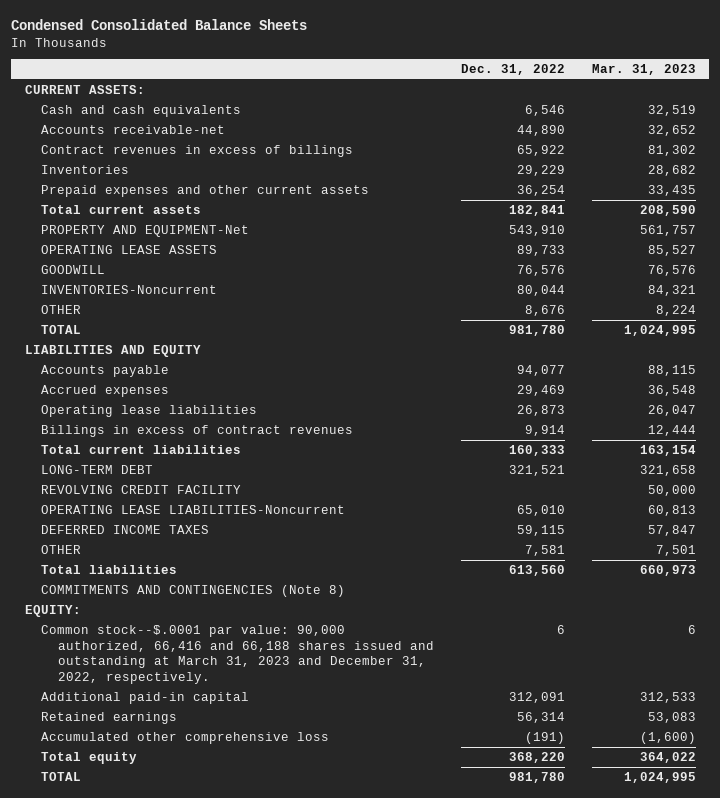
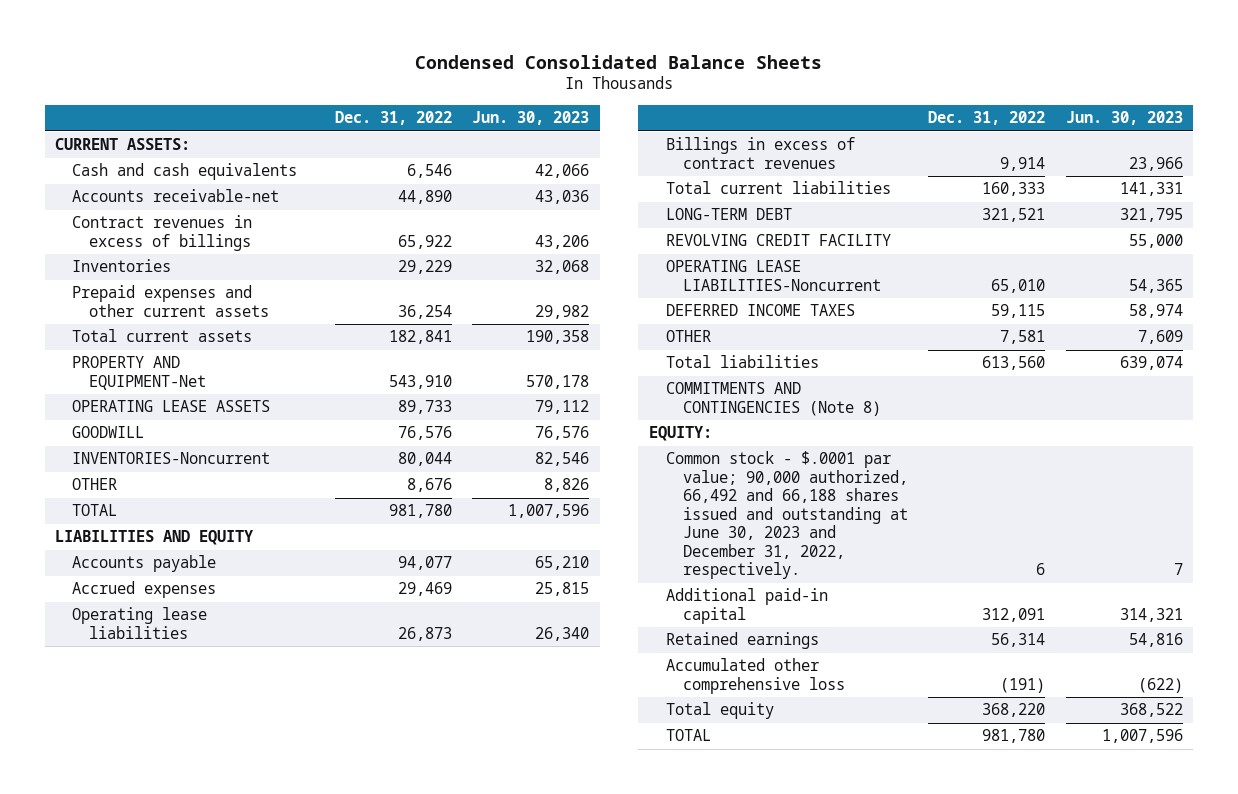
- | Dec. 31, 2022 | Mar. 31, 2023
+ | Dec. 31, 2022 | Jun. 30, 2023
- Common stock--$.0001 par value: 90,000 authorized, 66,416 and 66,188 shares issued and outstanding at March 31, 2023 and December 31, 2022, respectively. | 6 | 6
+ Common stock - $.0001 par value; 90,000 authorized, 66,492 and 66,188 shares issued and outstanding at June 30, 2023 and December 31, 2022, respectively. | 6 | 7

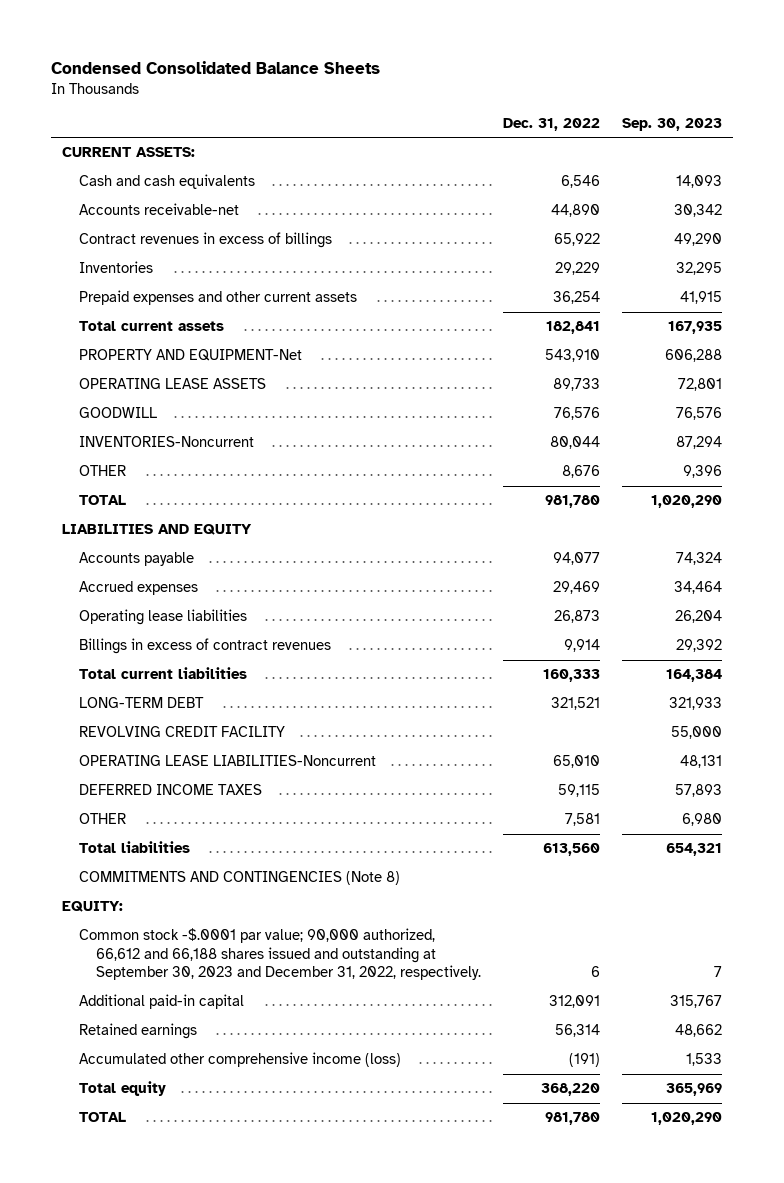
- | Dec. 31, 2022 | Jun. 30, 2023
+ | Dec. 31, 2022 | Sep. 30, 2023
- Common stock - $.0001 par value; 90,000 authorized, 66,492 and 66,188 shares issued and outstanding at June 30, 2023 and December 31, 2022, respectively. | 6 | 7
+ Common stock -$.0001 par value; 90,000 authorized, 66,612 and 66,188 shares issued and outstanding at September 30, 2023 and December 31, 2022, respectively. | 6 | 7
- Accumulated other comprehensive loss | (191) | (622)
+ Accumulated other comprehensive income (loss) | (191) | 1,533

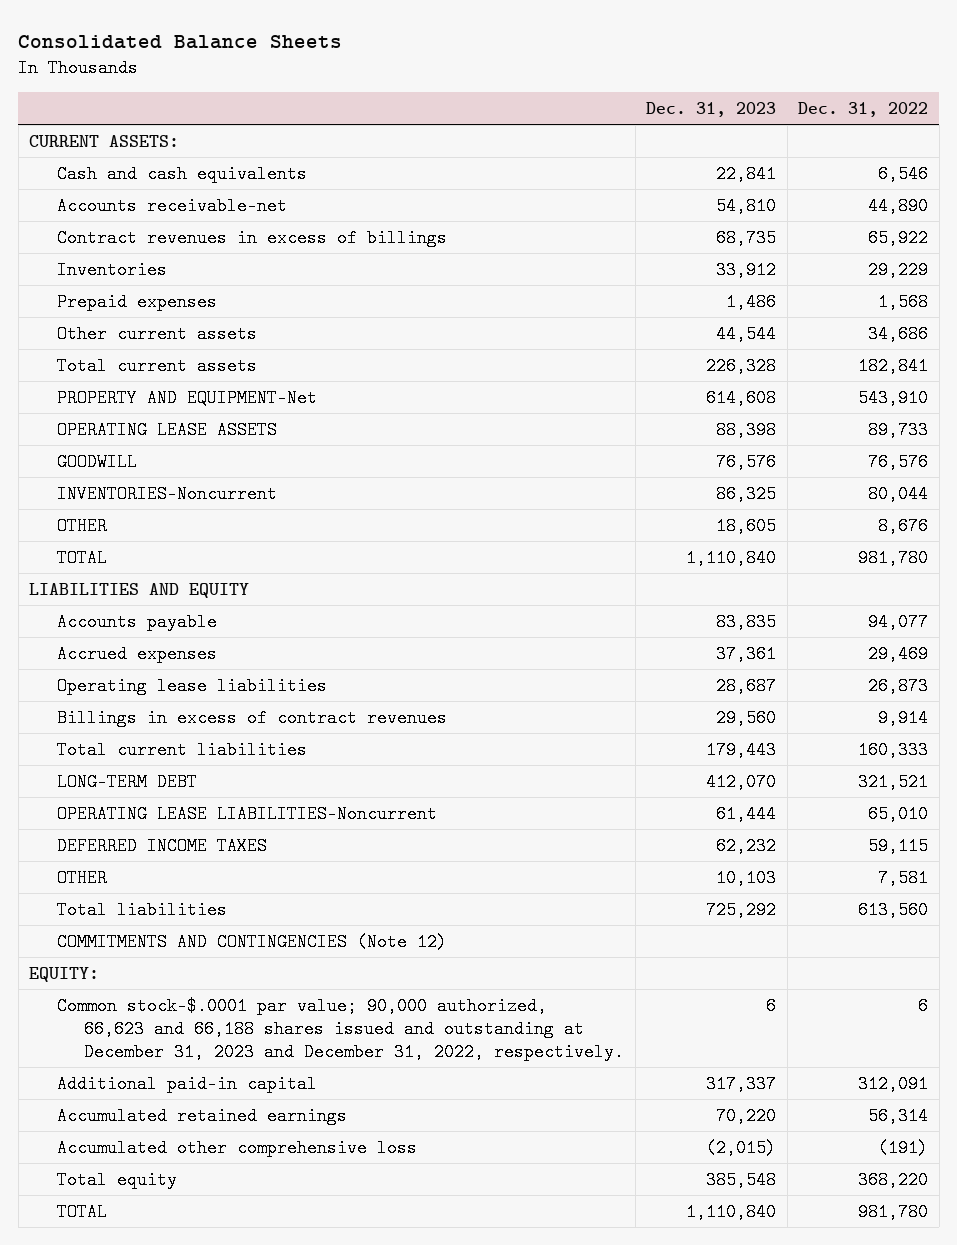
- Condensed Consolidated Balance Sheets
+ Consolidated Balance Sheets
- | Dec. 31, 2022 | Sep. 30, 2023
+ | Dec. 31, 2023 | Dec. 31, 2022
- Prepaid expenses and other current assets | 36,254 | 41,915
+ Prepaid expenses | 1,486 | 1,568
+ Other current assets | 44,544 | 34,686
- REVOLVING CREDIT FACILITY | | 55,000
- COMMITMENTS AND CONTINGENCIES (Note 8)
+ COMMITMENTS AND CONTINGENCIES (Note 12)
- Common stock -$.0001 par value; 90,000 authorized, 66,612 and 66,188 shares issued and outstanding at September 30, 2023 and December 31, 2022, respectively. | 6 | 7
+ Common stock-$.0001 par value; 90,000 authorized, 66,623 and 66,188 shares issued and outstanding at December 31, 2023 and December 31, 2022, respectively. | 6 | 6
- Retained earnings | 56,314 | 48,662
- Accumulated other comprehensive income (loss) | (191) | 1,533
+ Accumulated retained earnings | 70,220 | 56,314
+ Accumulated other comprehensive loss | (2,015) | (191)

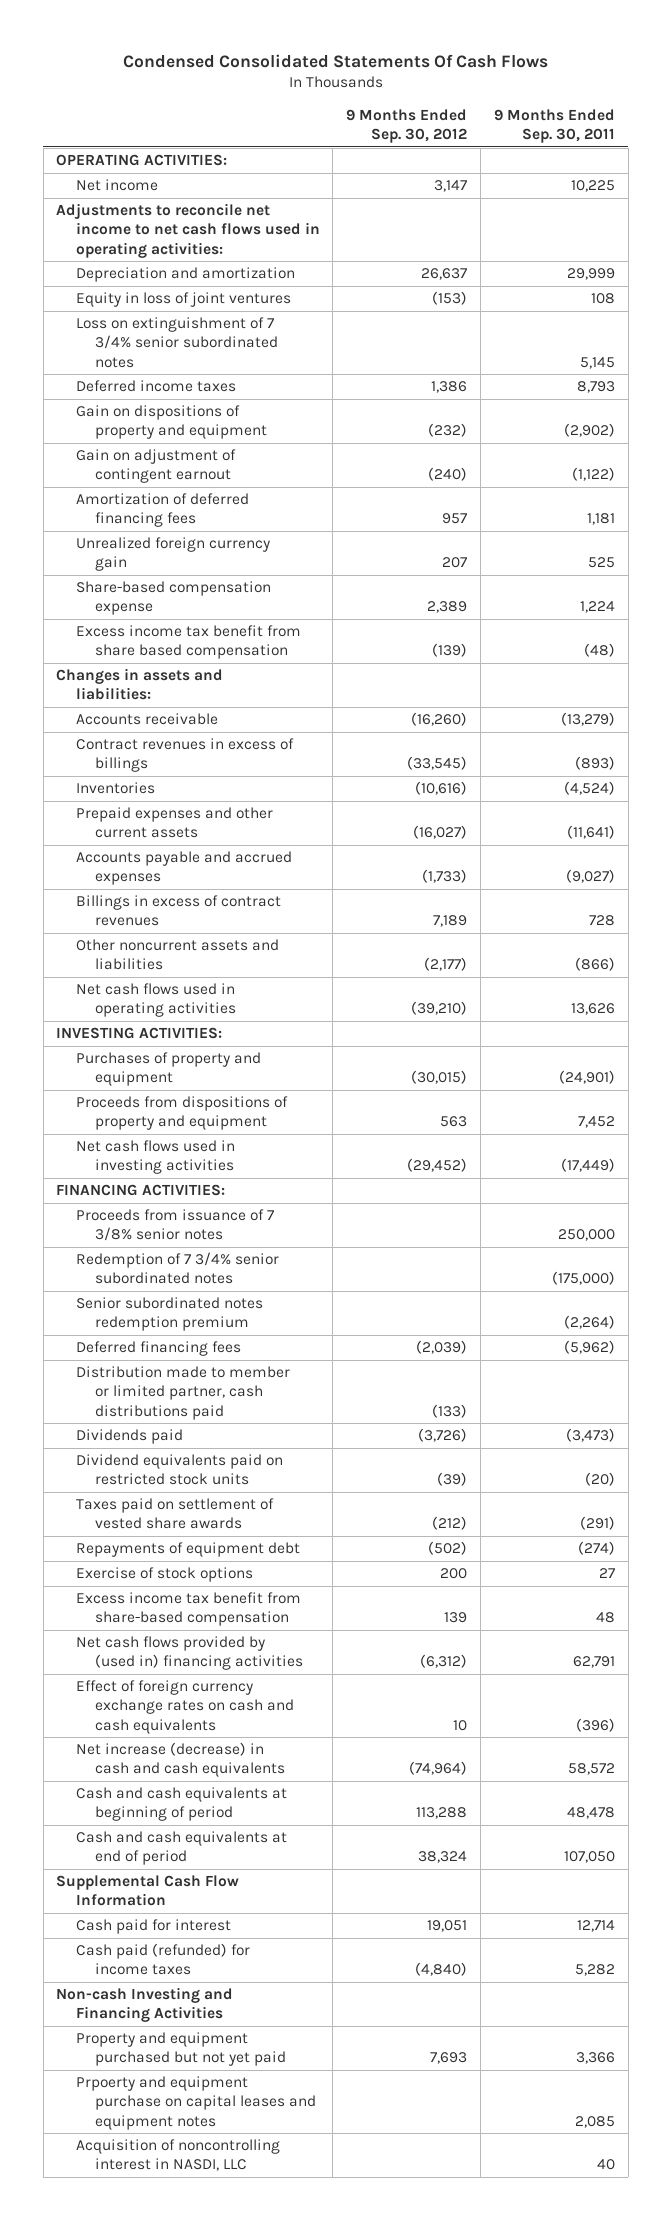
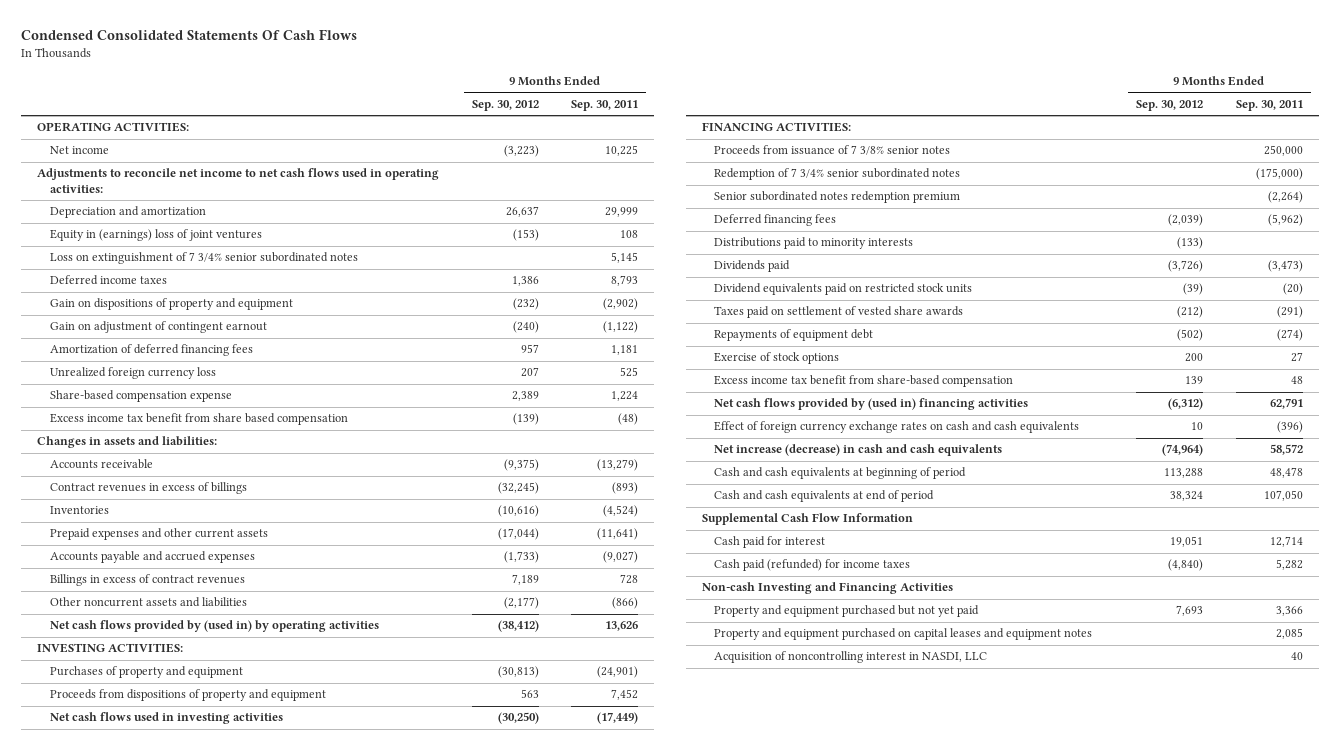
- Net income | 3,147 | 10,225
+ Net income | (3,223) | 10,225
- Equity in loss of joint ventures | (153) | 108
+ Equity in (earnings) loss of joint ventures | (153) | 108
- Unrealized foreign currency gain | 207 | 525
+ Unrealized foreign currency loss | 207 | 525
- Accounts receivable | (16,260) | (13,279)
- Contract revenues in excess of billings | (33,545) | (893)
+ Accounts receivable | (9,375) | (13,279)
+ Contract revenues in excess of billings | (32,245) | (893)
- Prepaid expenses and other current assets | (16,027) | (11,641)
+ Prepaid expenses and other current assets | (17,044) | (11,641)
- Net cash flows used in operating activities | (39,210) | 13,626
+ Net cash flows provided by (used in) by operating activities | (38,412) | 13,626
- Purchases of property and equipment | (30,015) | (24,901)
+ Purchases of property and equipment | (30,813) | (24,901)
- Net cash flows used in investing activities | (29,452) | (17,449)
+ Net cash flows used in investing activities | (30,250) | (17,449)
- Distribution made to member or limited partner, cash distributions paid | (133) |
+ Distributions paid to minority interests | (133) |
- Prpoerty and equipment purchase on capital leases and equipment notes | | 2,085
+ Property and equipment purchased on capital leases and equipment notes | | 2,085

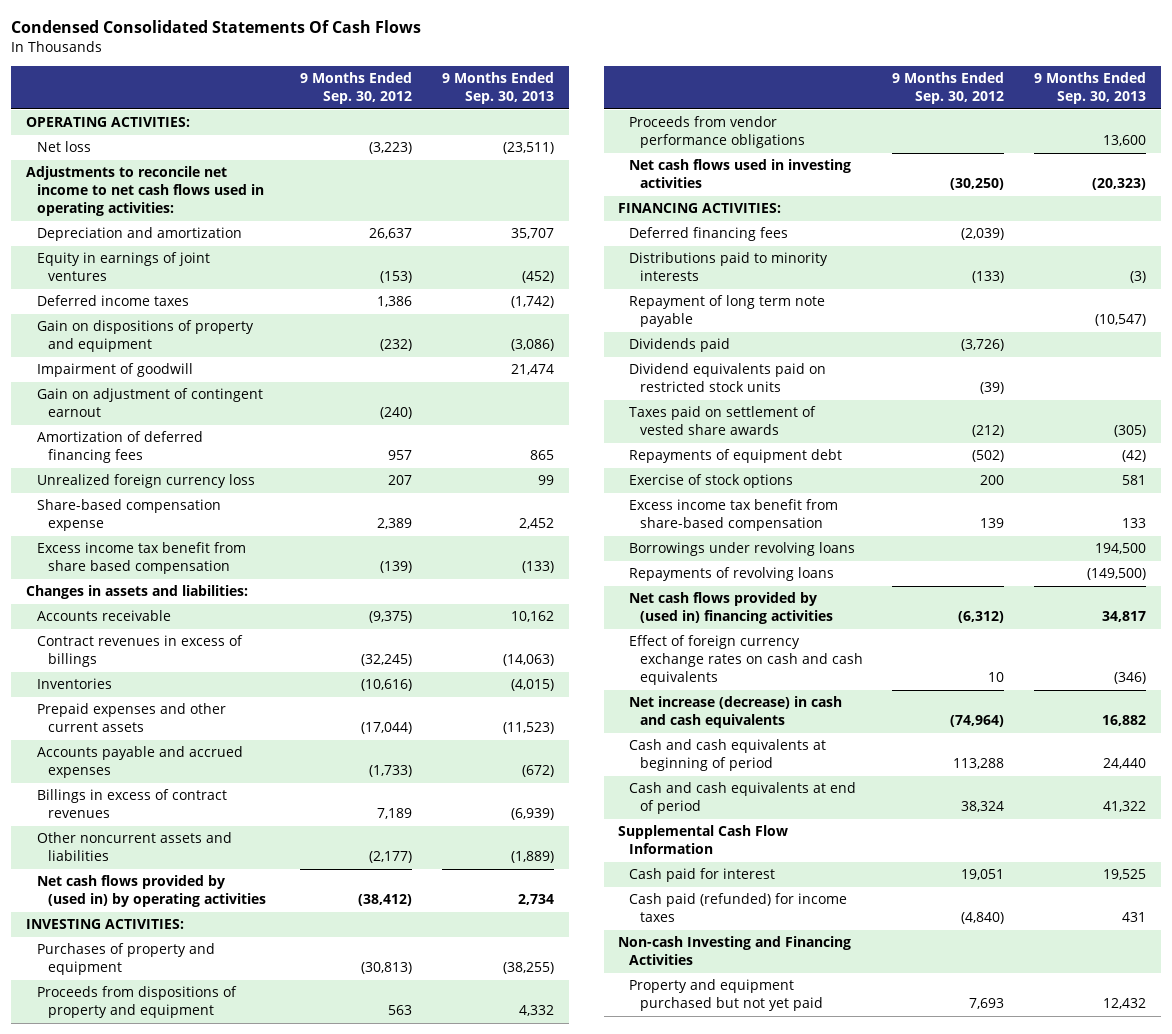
- | 9 Months Ended Sep. 30, 2012 | 9 Months Ended Sep. 30, 2011
+ | 9 Months Ended Sep. 30, 2012 | 9 Months Ended Sep. 30, 2013
- Net income | (3,223) | 10,225
+ Net loss | (3,223) | (23,511)
- Equity in (earnings) loss of joint ventures | (153) | 108
- Loss on extinguishment of 7 3/4% senior subordinated notes | | 5,145
+ Equity in earnings of joint ventures | (153) | (452)
+ Impairment of goodwill | | 21,474
+ Proceeds from vendor performance obligations | | 13,600
- Proceeds from issuance of 7 3/8% senior notes | | 250,000
- Redemption of 7 3/4% senior subordinated notes | | (175,000)
- Senior subordinated notes redemption premium | | (2,264)
+ Repayment of long term note payable | | (10,547)
+ Borrowings under revolving loans | | 194,500
+ Repayments of revolving loans | | (149,500)
- Property and equipment purchased on capital leases and equipment notes | | 2,085
- Acquisition of noncontrolling interest in NASDI, LLC | | 40

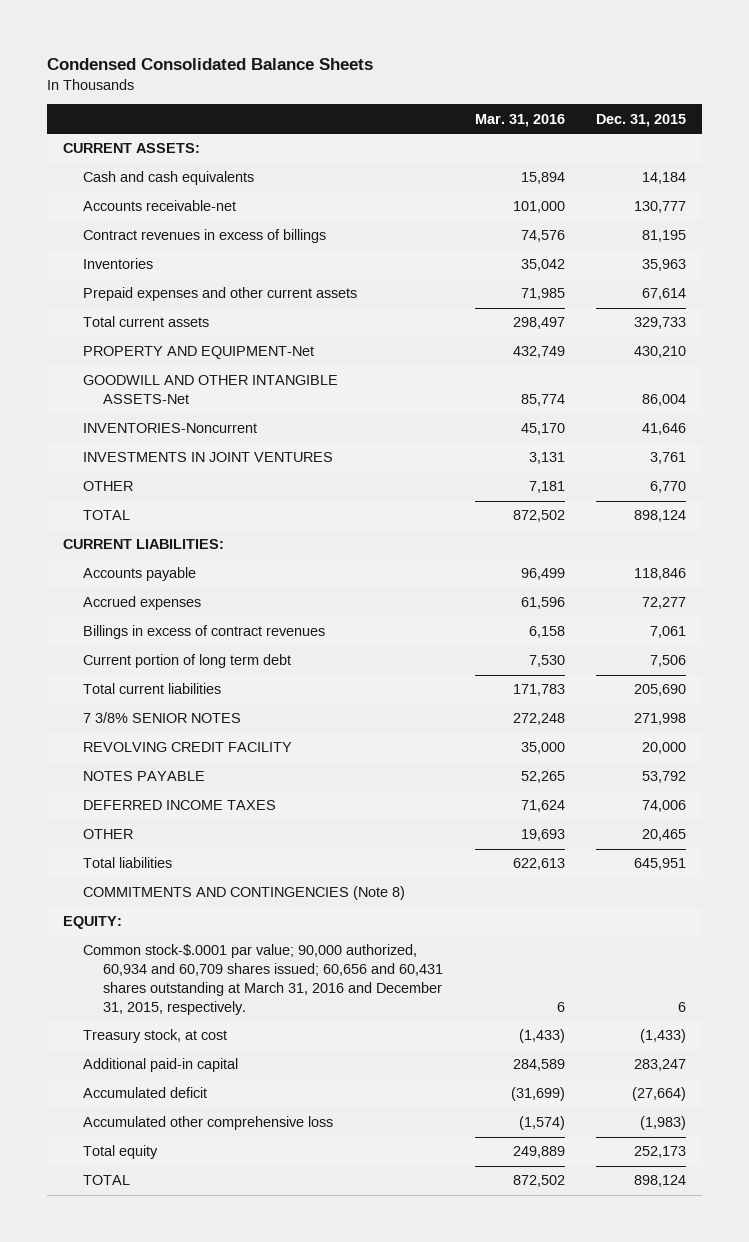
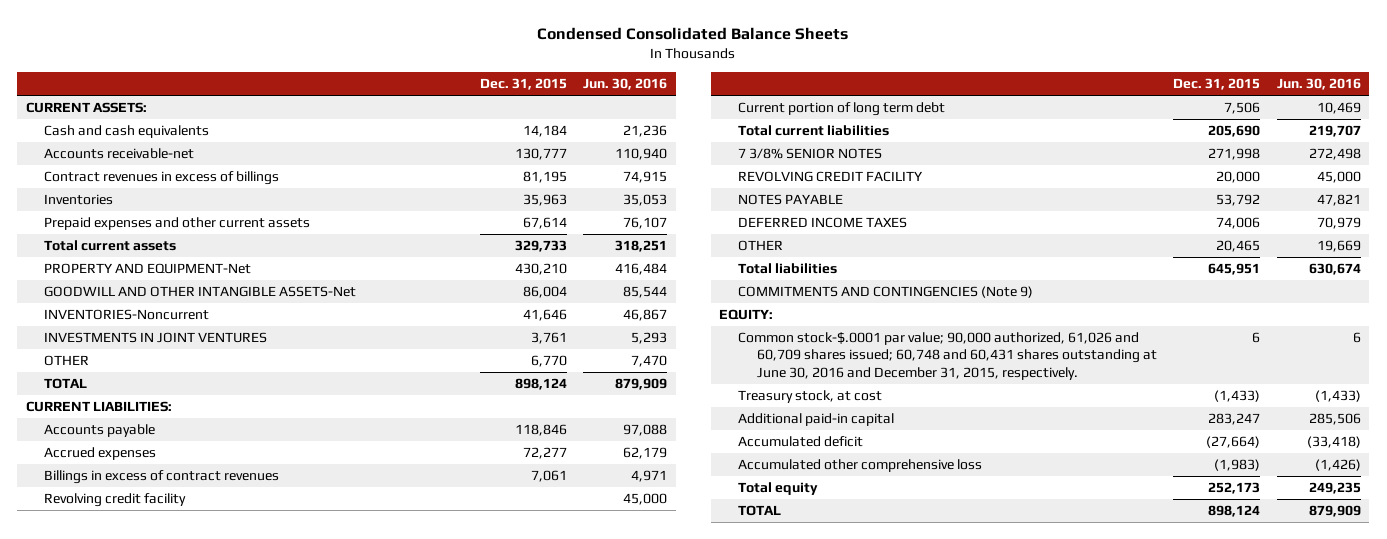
- | Mar. 31, 2016 | Dec. 31, 2015
+ | Dec. 31, 2015 | Jun. 30, 2016
+ Revolving credit facility | | 45,000
- COMMITMENTS AND CONTINGENCIES (Note 8)
+ COMMITMENTS AND CONTINGENCIES (Note 9)
- Common stock-$.0001 par value; 90,000 authorized, 60,934 and 60,709 shares issued; 60,656 and 60,431 shares outstanding at March 31, 2016 and December 31, 2015, respectively. | 6 | 6
+ Common stock-$.0001 par value; 90,000 authorized, 61,026 and 60,709 shares issued; 60,748 and 60,431 shares outstanding at June 30, 2016 and December 31, 2015, respectively. | 6 | 6

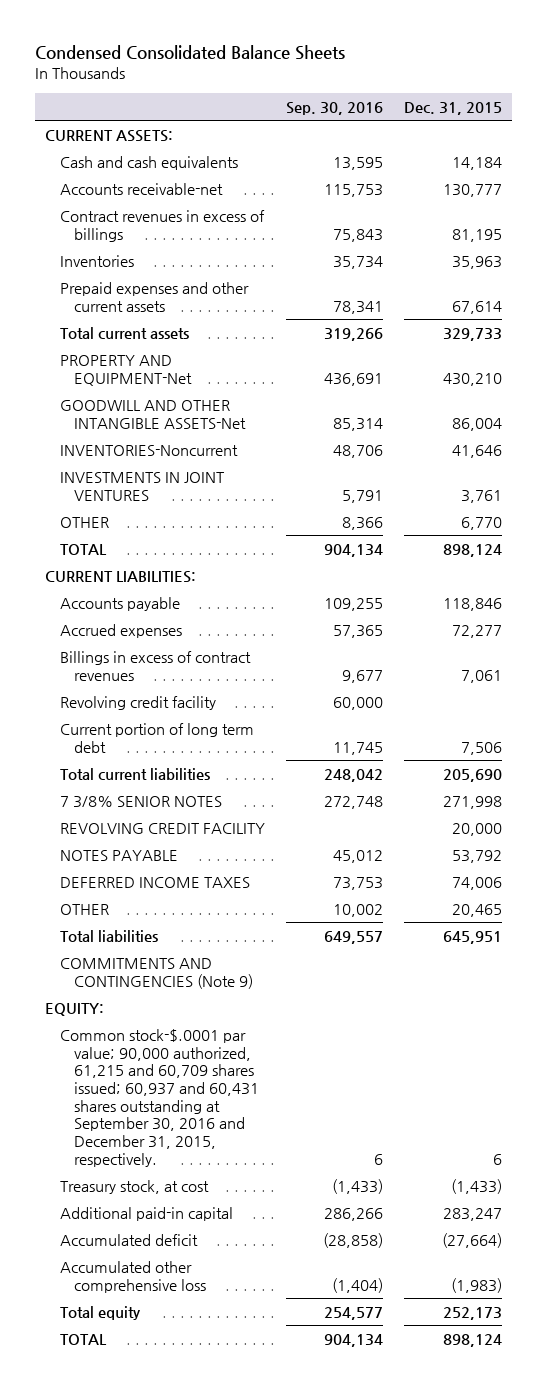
- | Dec. 31, 2015 | Jun. 30, 2016
+ | Sep. 30, 2016 | Dec. 31, 2015
- Common stock-$.0001 par value; 90,000 authorized, 61,026 and 60,709 shares issued; 60,748 and 60,431 shares outstanding at June 30, 2016 and December 31, 2015, respectively. | 6 | 6
+ Common stock-$.0001 par value; 90,000 authorized, 61,215 and 60,709 shares issued; 60,937 and 60,431 shares outstanding at September 30, 2016 and December 31, 2015, respectively. | 6 | 6

